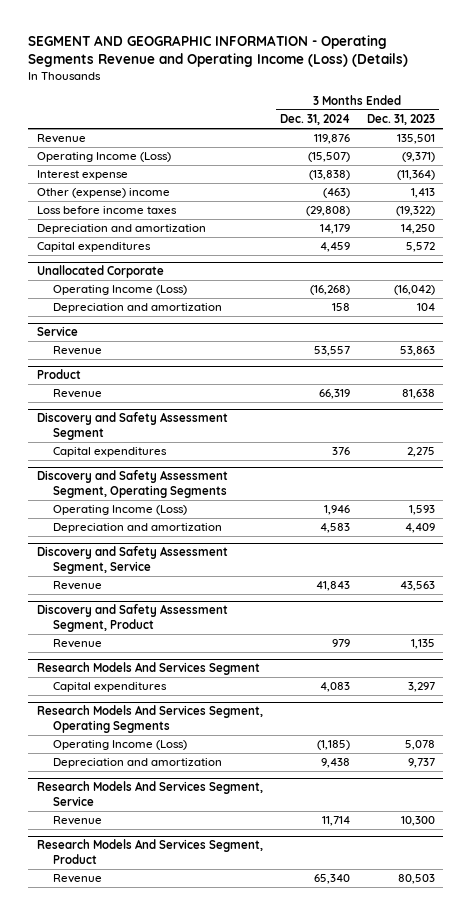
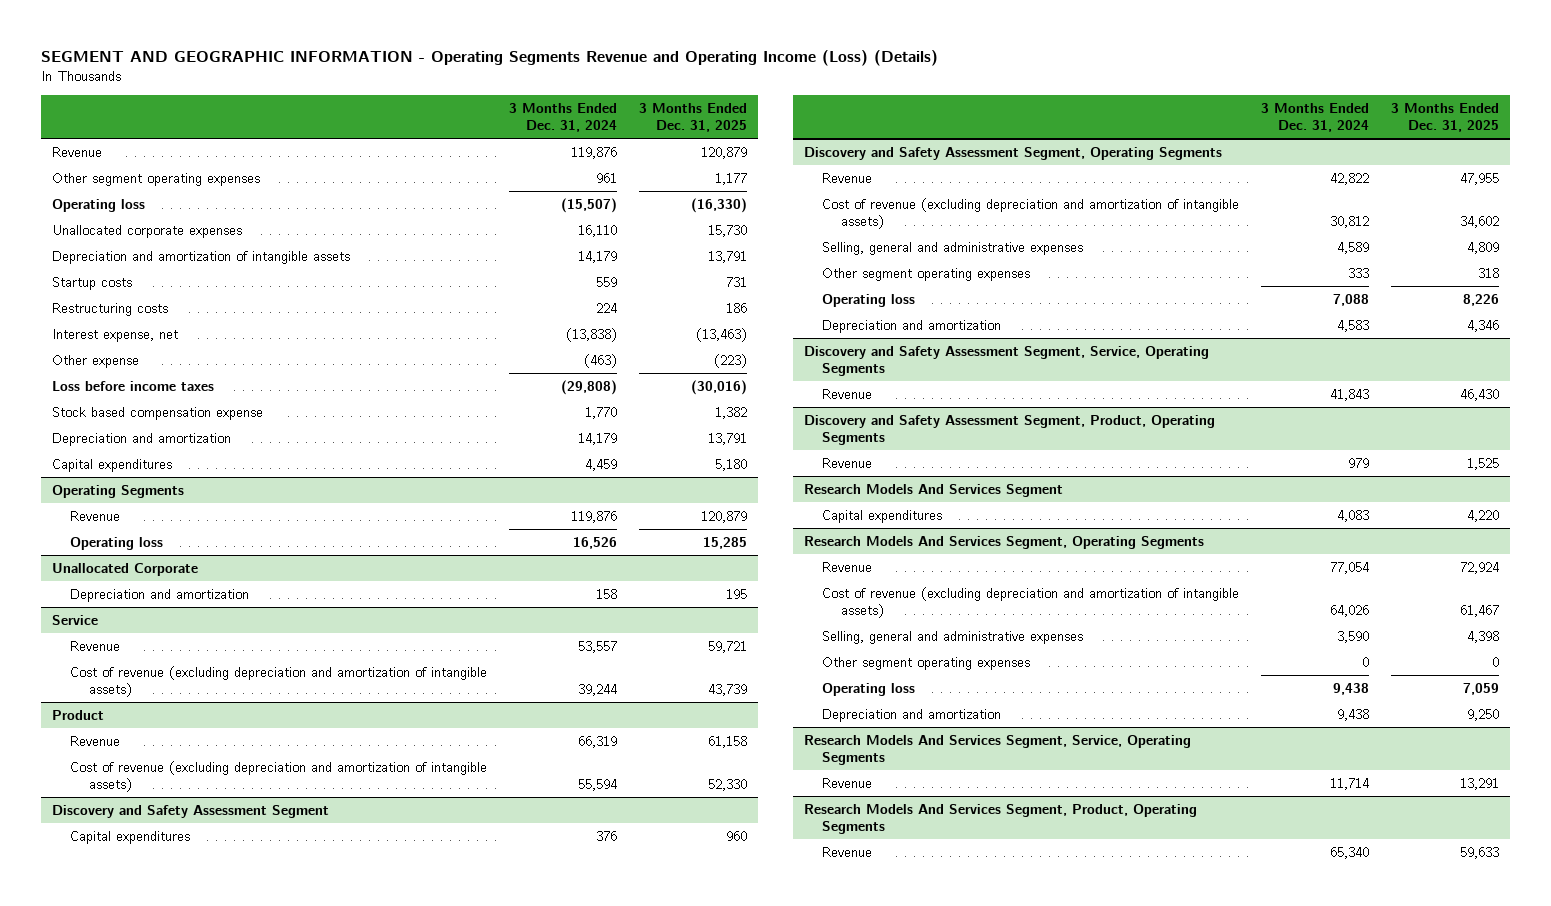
- | 3 Months Ended Dec. 31, 2024 | 3 Months Ended Dec. 31, 2023
+ | 3 Months Ended Dec. 31, 2024 | 3 Months Ended Dec. 31, 2025
- Operating Income (Loss) | (15,507) | (9,371)
- Interest expense | (13,838) | (11,364)
- Other (expense) income | (463) | 1,413
+ Other segment operating expenses | 961 | 1,177
+ Operating loss | (15,507) | (16,330)
+ Unallocated corporate expenses | 16,110 | 15,730
+ Depreciation and amortization of intangible assets | 14,179 | 13,791
+ Startup costs | 559 | 731
+ Restructuring costs | 224 | 186
+ Interest expense, net | (13,838) | (13,463)
+ Other expense | (463) | (223)
+ Stock based compensation expense | 1,770 | 1,382
+ Operating Segments
+ Revenue | 119,876 | 120,879
+ Operating loss | 16,526 | 15,285
@ Unallocated Corporate
- Operating Income (Loss) | (16,268) | (16,042)
@ Service
+ Cost of revenue (excluding depreciation and amortization of intangible assets) | 39,244 | 43,739
@ Product
+ Cost of revenue (excluding depreciation and amortization of intangible assets) | 55,594 | 52,330
@ Discovery and Safety Assessment Segment, Operating Segments
- Operating Income (Loss) | 1,946 | 1,593
+ Revenue | 42,822 | 47,955
+ Cost of revenue (excluding depreciation and amortization of intangible assets) | 30,812 | 34,602
+ Selling, general and administrative expenses | 4,589 | 4,809
+ Other segment operating expenses | 333 | 318
+ Operating loss | 7,088 | 8,226
- Discovery and Safety Assessment Segment, Service
+ Discovery and Safety Assessment Segment, Service, Operating Segments
- Discovery and Safety Assessment Segment, Product
+ Discovery and Safety Assessment Segment, Product, Operating Segments
@ Research Models And Services Segment, Operating Segments
- Operating Income (Loss) | (1,185) | 5,078
+ Revenue | 77,054 | 72,924
+ Cost of revenue (excluding depreciation and amortization of intangible assets) | 64,026 | 61,467
+ Selling, general and administrative expenses | 3,590 | 4,398
+ Other segment operating expenses | 0 | 0
+ Operating loss | 9,438 | 7,059
- Research Models And Services Segment, Service
+ Research Models And Services Segment, Service, Operating Segments
- Research Models And Services Segment, Product
+ Research Models And Services Segment, Product, Operating Segments

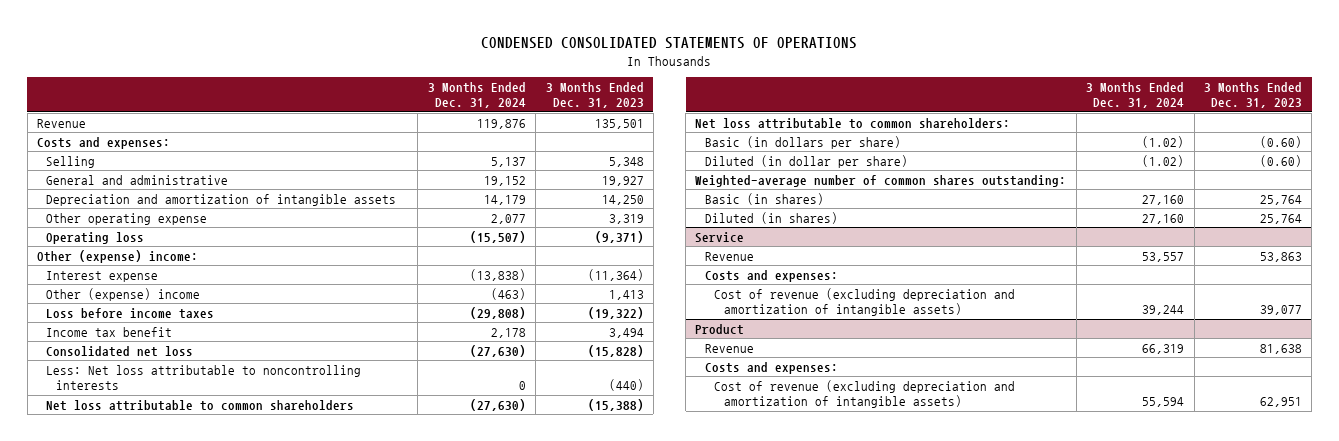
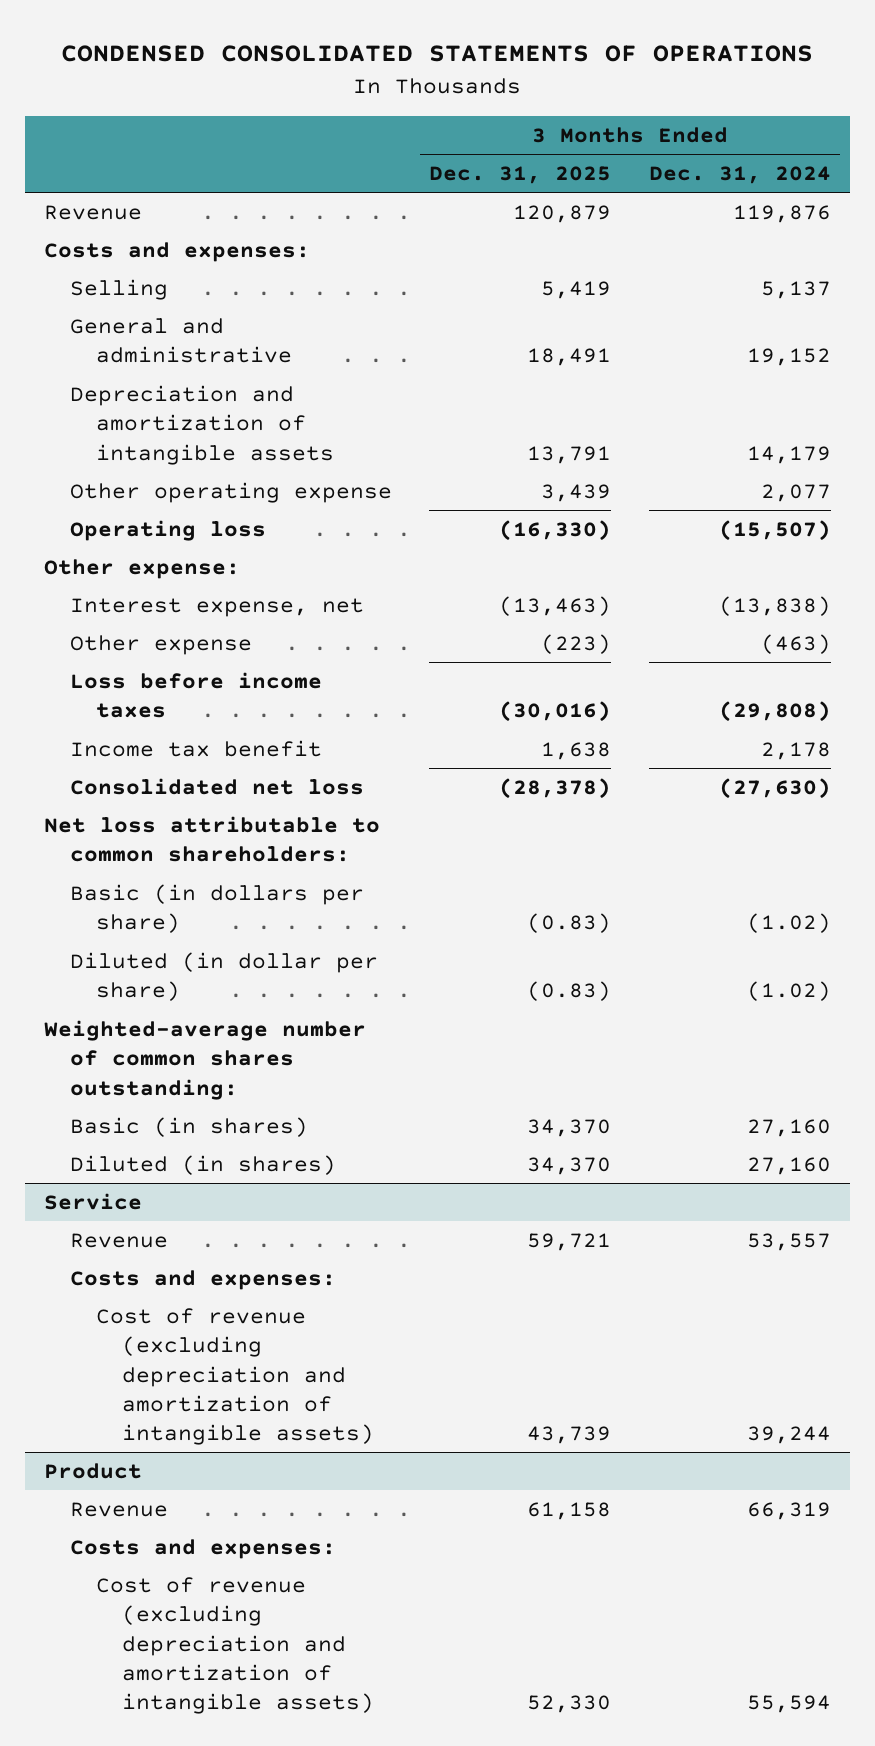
- | 3 Months Ended Dec. 31, 2024 | 3 Months Ended Dec. 31, 2023
+ | 3 Months Ended Dec. 31, 2025 | 3 Months Ended Dec. 31, 2024
- Other (expense) income:
- Interest expense | (13,838) | (11,364)
- Other (expense) income | (463) | 1,413
+ Other expense:
+ Interest expense, net | (13,463) | (13,838)
+ Other expense | (223) | (463)
- Less: Net loss attributable to noncontrolling interests | 0 | (440)
- Net loss attributable to common shareholders | (27,630) | (15,388)

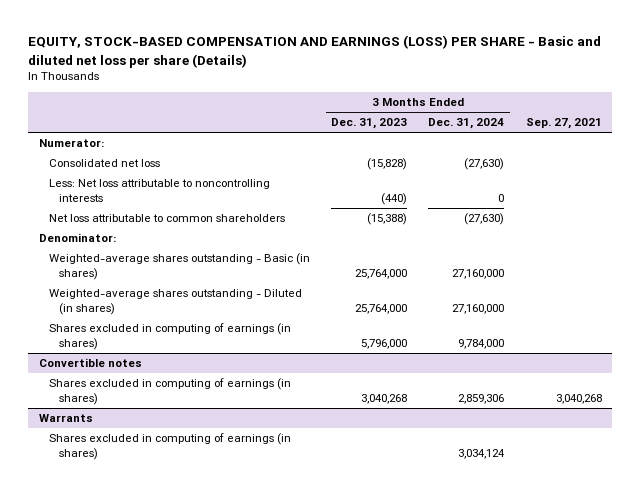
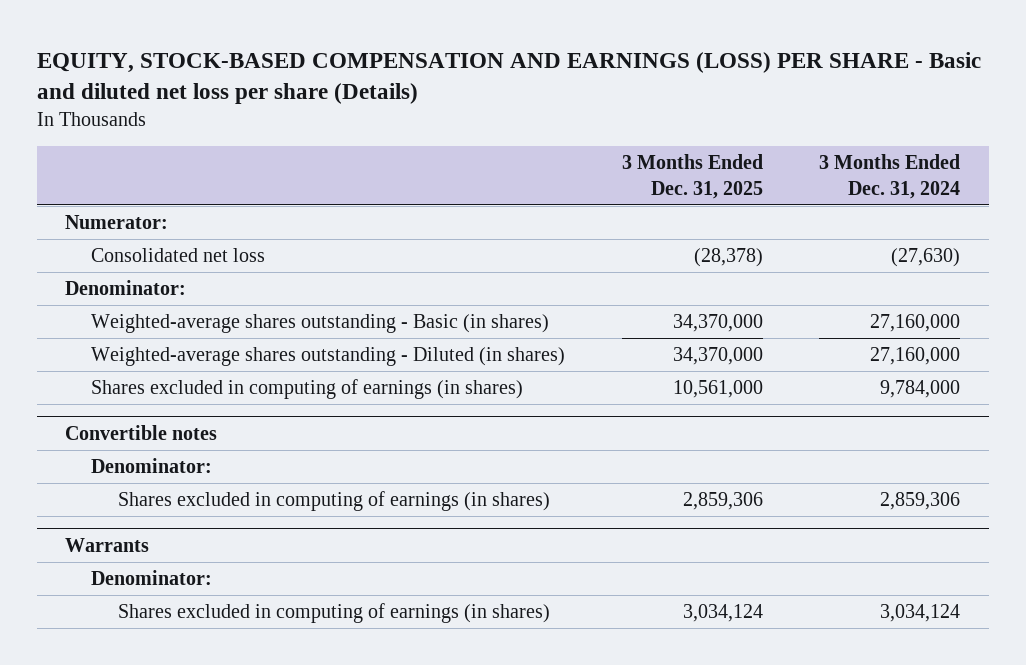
- | 3 Months Ended Dec. 31, 2023 | 3 Months Ended Dec. 31, 2024 | Sep. 27, 2021
+ | 3 Months Ended Dec. 31, 2025 | 3 Months Ended Dec. 31, 2024
- Less: Net loss attributable to noncontrolling interests | (440) | 0 |
- Net loss attributable to common shareholders | (15,388) | (27,630) |
@ Convertible notes
+ Denominator:
@ Warrants
+ Denominator:

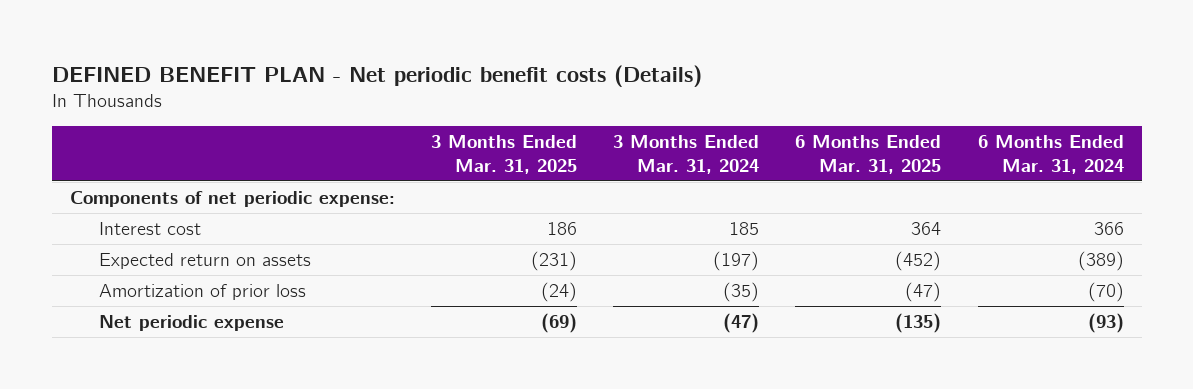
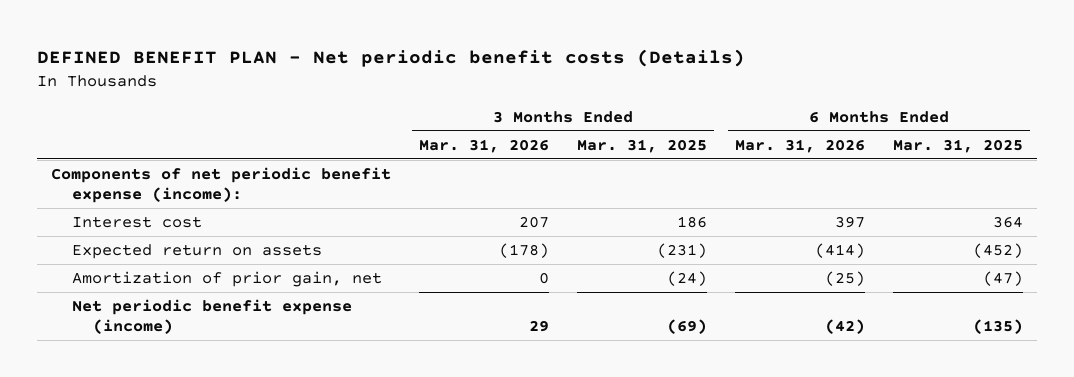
- | 3 Months Ended Mar. 31, 2025 | 3 Months Ended Mar. 31, 2024 | 6 Months Ended Mar. 31, 2025 | 6 Months Ended Mar. 31, 2024
+ | 3 Months Ended Mar. 31, 2026 | 3 Months Ended Mar. 31, 2025 | 6 Months Ended Mar. 31, 2026 | 6 Months Ended Mar. 31, 2025
- Components of net periodic expense:
+ Components of net periodic benefit expense (income):
- Amortization of prior loss | (24) | (35) | (47) | (70)
- Net periodic expense | (69) | (47) | (135) | (93)
+ Amortization of prior gain, net | 0 | (24) | (25) | (47)
+ Net periodic benefit expense (income) | 29 | (69) | (42) | (135)

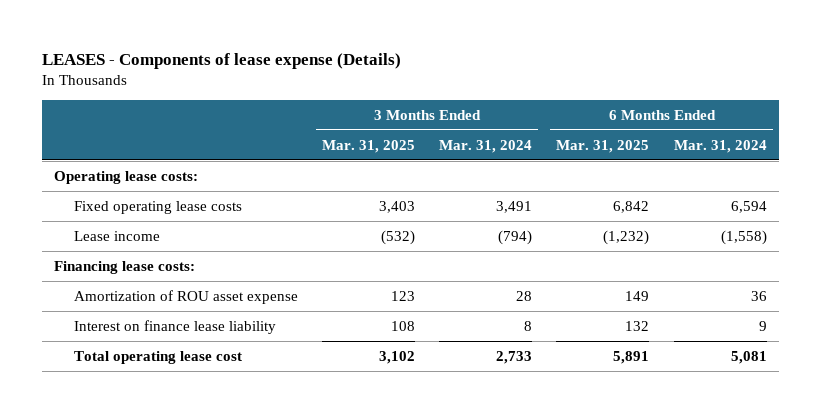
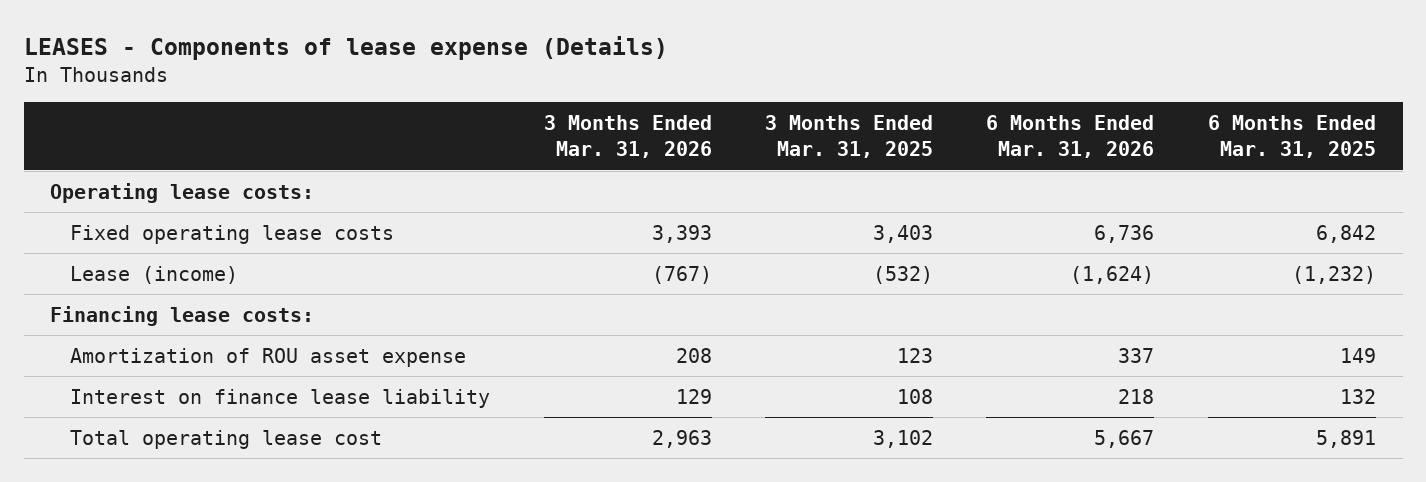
- | 3 Months Ended Mar. 31, 2025 | 3 Months Ended Mar. 31, 2024 | 6 Months Ended Mar. 31, 2025 | 6 Months Ended Mar. 31, 2024
+ | 3 Months Ended Mar. 31, 2026 | 3 Months Ended Mar. 31, 2025 | 6 Months Ended Mar. 31, 2026 | 6 Months Ended Mar. 31, 2025
- Lease income | (532) | (794) | (1,232) | (1,558)
+ Lease (income) | (767) | (532) | (1,624) | (1,232)

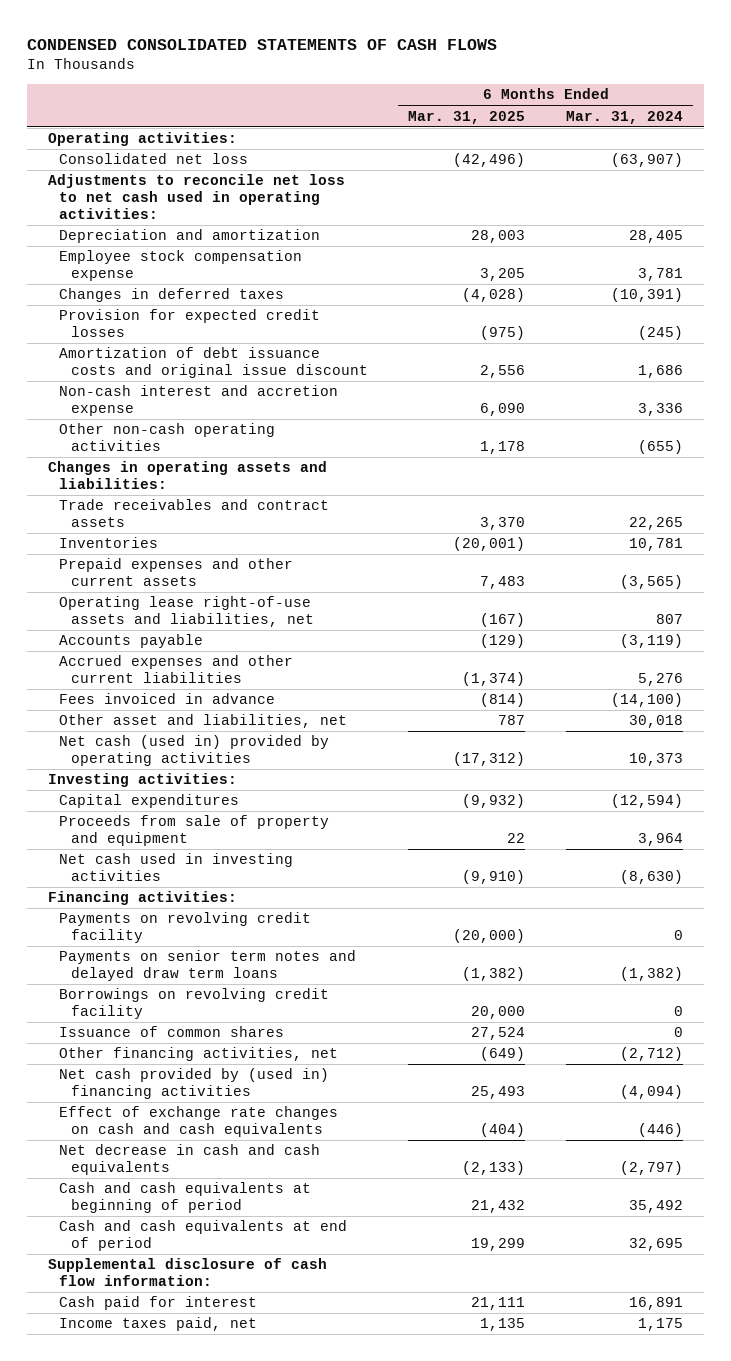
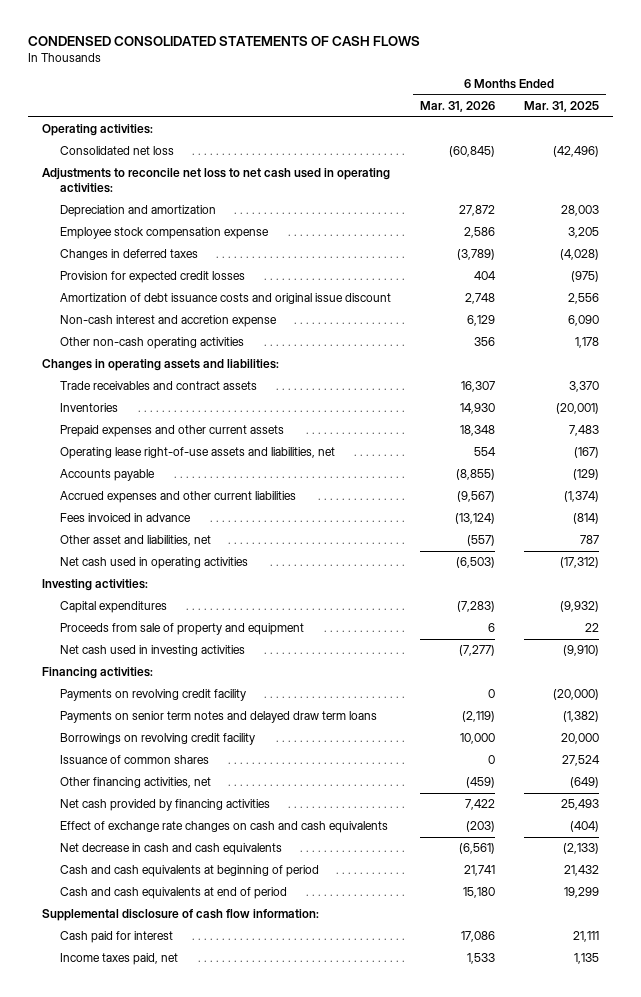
- | 6 Months Ended Mar. 31, 2025 | 6 Months Ended Mar. 31, 2024
+ | 6 Months Ended Mar. 31, 2026 | 6 Months Ended Mar. 31, 2025
- Net cash (used in) provided by operating activities | (17,312) | 10,373
+ Net cash used in operating activities | (6,503) | (17,312)
- Net cash provided by (used in) financing activities | 25,493 | (4,094)
+ Net cash provided by financing activities | 7,422 | 25,493

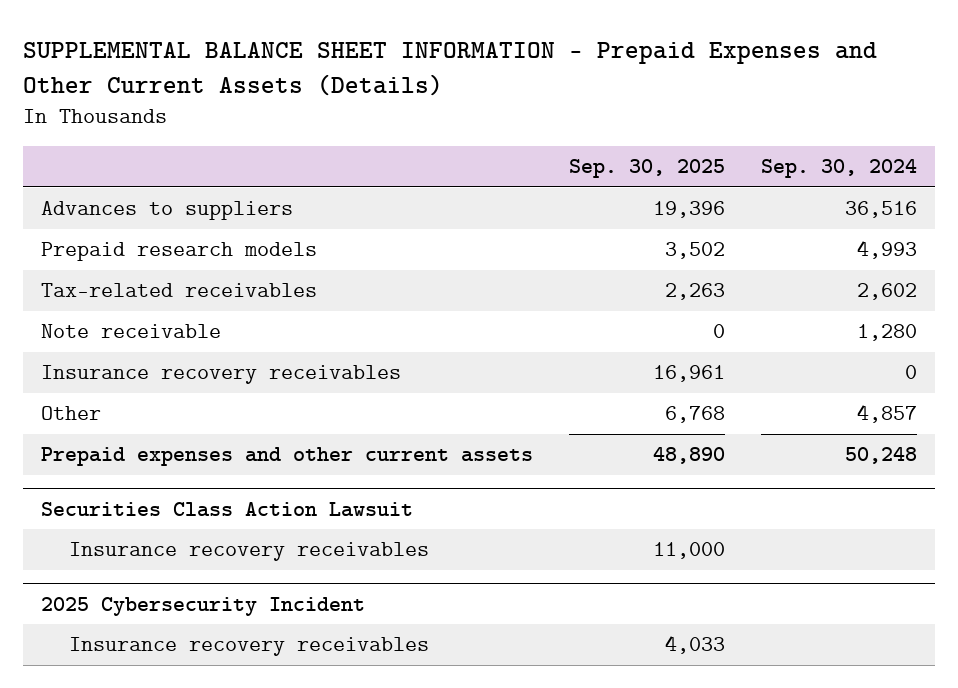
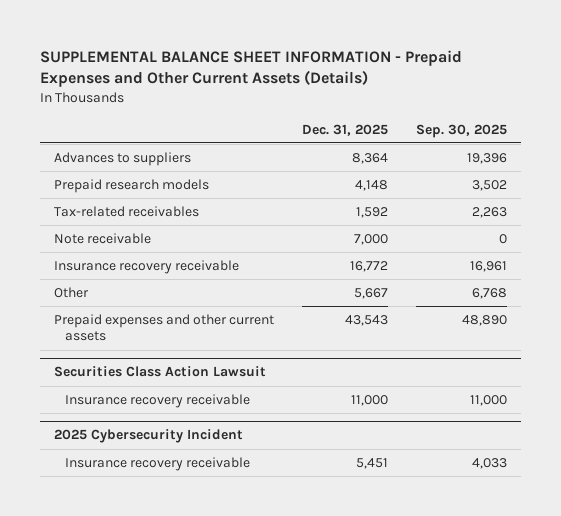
- | Sep. 30, 2025 | Sep. 30, 2024
+ | Dec. 31, 2025 | Sep. 30, 2025
- Insurance recovery receivables | 16,961 | 0
+ Insurance recovery receivable | 16,772 | 16,961
@ Securities Class Action Lawsuit
- Insurance recovery receivables | 11,000 |
+ Insurance recovery receivable | 11,000 | 11,000
@ 2025 Cybersecurity Incident
- Insurance recovery receivables | 4,033 |
+ Insurance recovery receivable | 5,451 | 4,033

